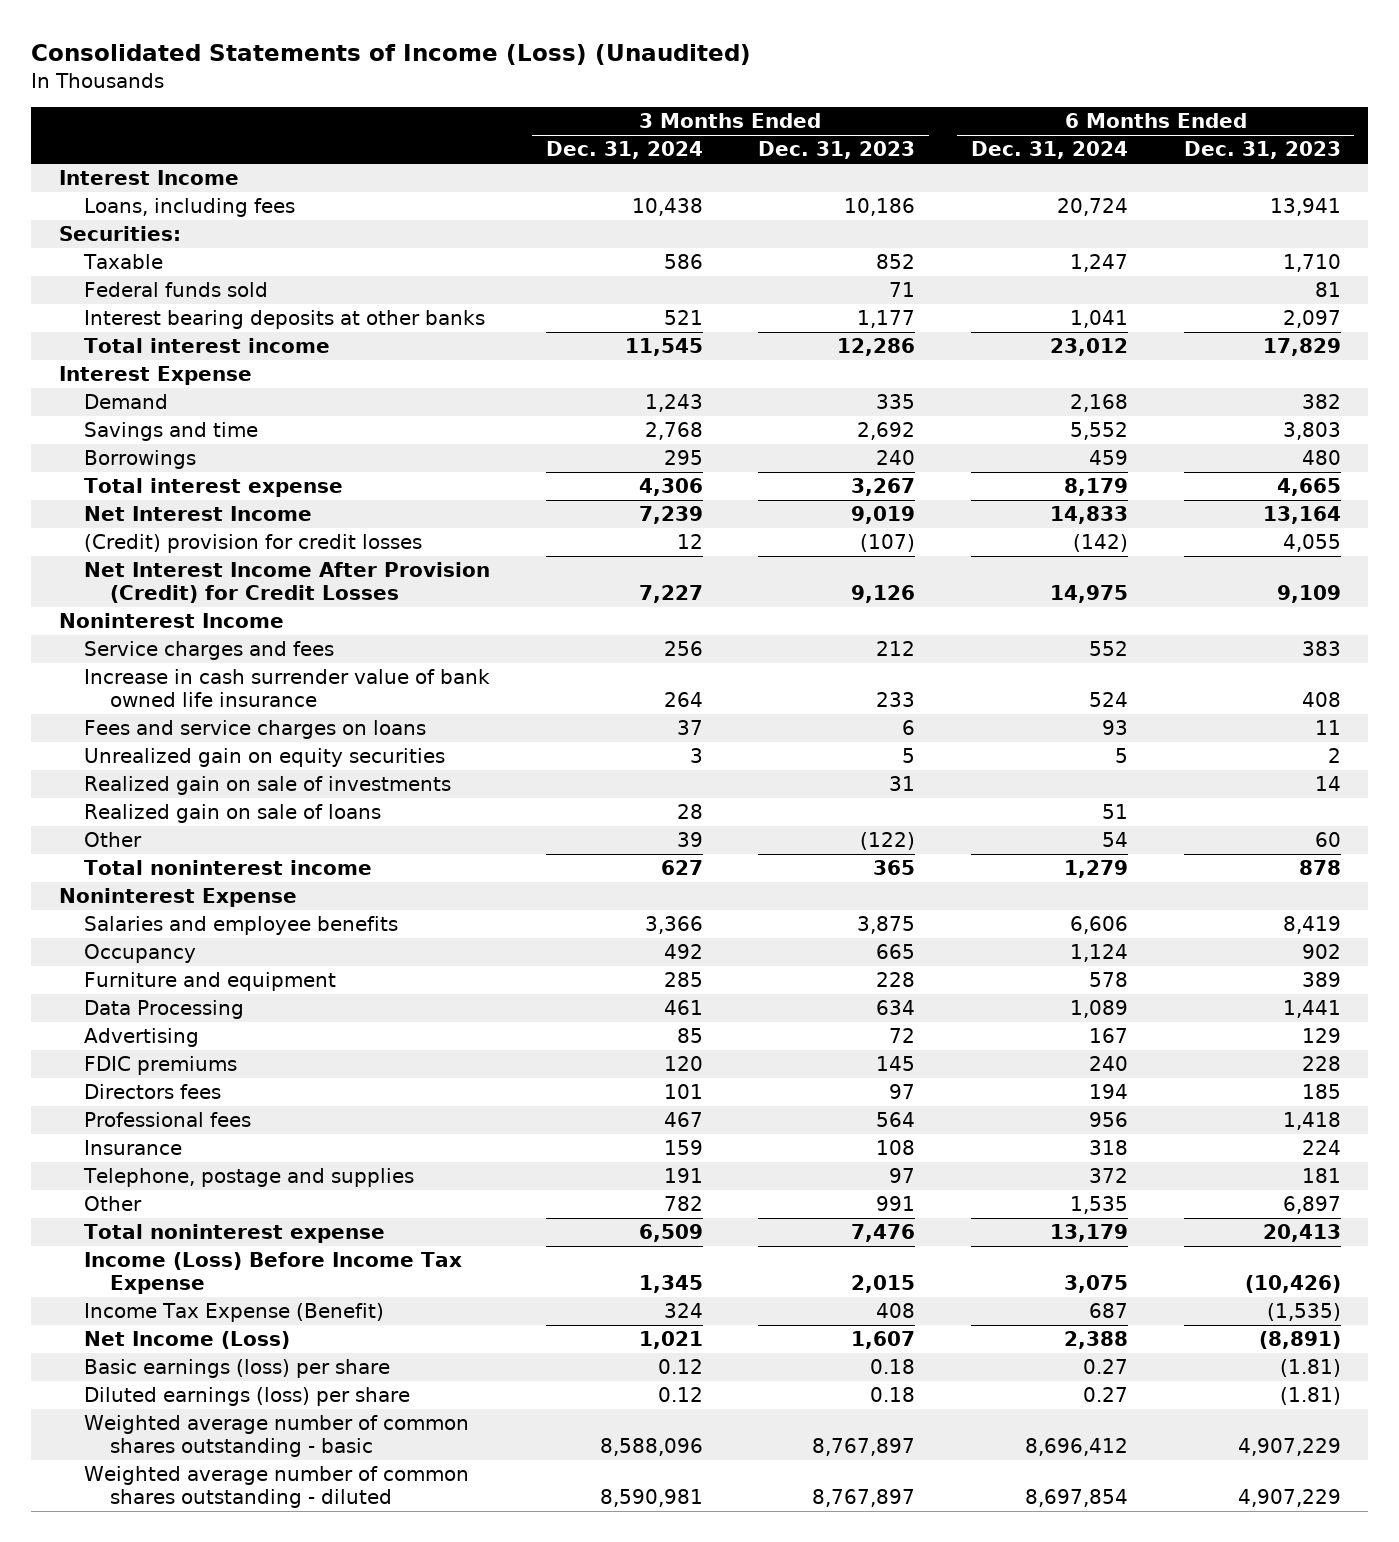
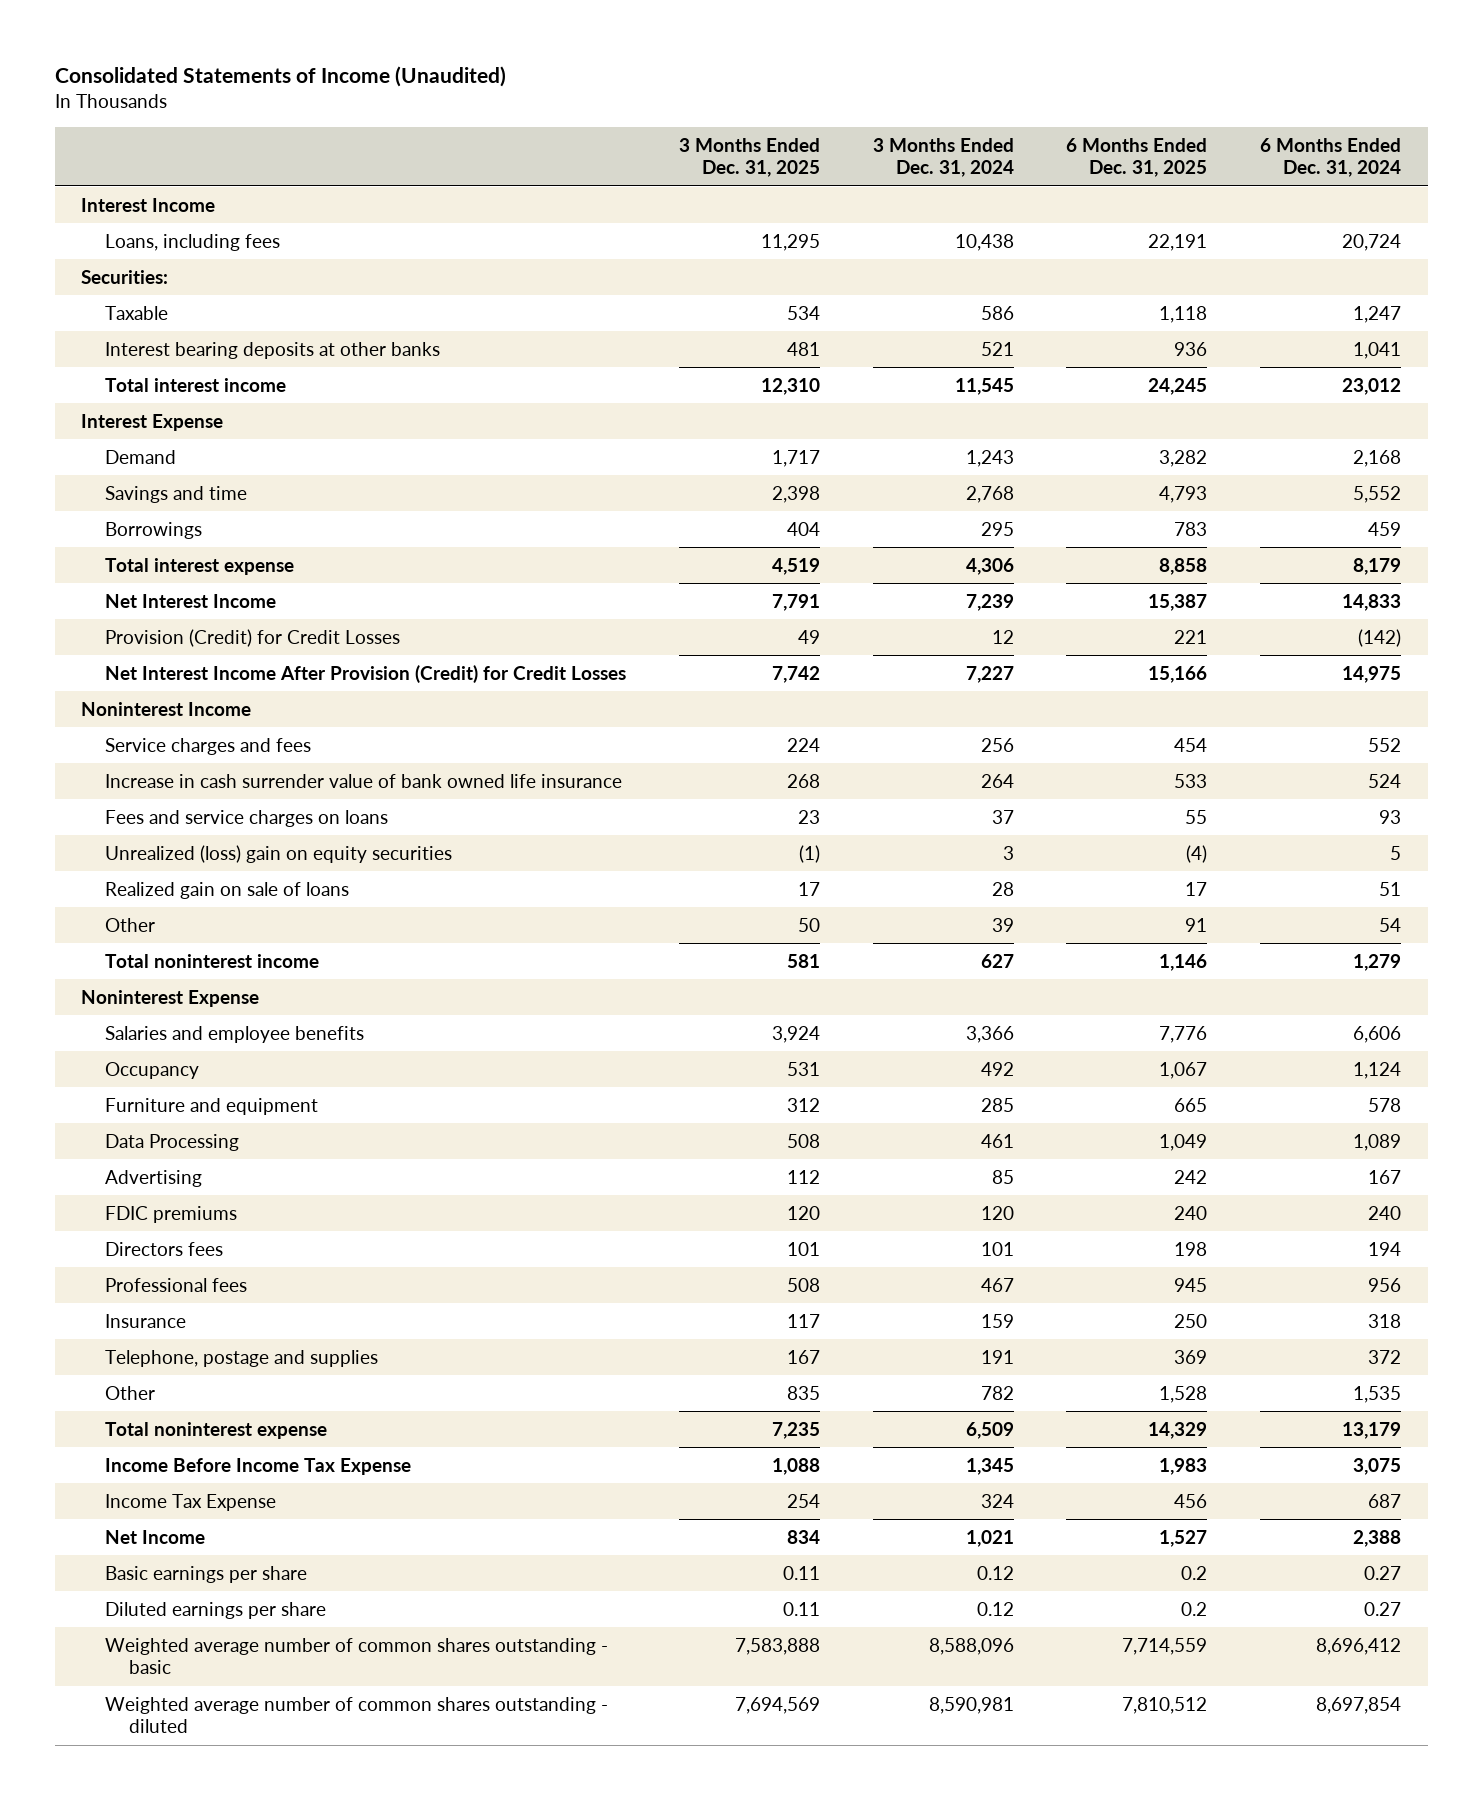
- Consolidated Statements of Income (Loss) (Unaudited)
+ Consolidated Statements of Income (Unaudited)
- | 3 Months Ended Dec. 31, 2024 | 3 Months Ended Dec. 31, 2023 | 6 Months Ended Dec. 31, 2024 | 6 Months Ended Dec. 31, 2023
+ | 3 Months Ended Dec. 31, 2025 | 3 Months Ended Dec. 31, 2024 | 6 Months Ended Dec. 31, 2025 | 6 Months Ended Dec. 31, 2024
- Federal funds sold | | 71 | | 81
- (Credit) provision for credit losses | 12 | (107) | (142) | 4,055
+ Provision (Credit) for Credit Losses | 49 | 12 | 221 | (142)
- Unrealized gain on equity securities | 3 | 5 | 5 | 2
- Realized gain on sale of investments | | 31 | | 14
+ Unrealized (loss) gain on equity securities | (1) | 3 | (4) | 5
- Income (Loss) Before Income Tax Expense | 1,345 | 2,015 | 3,075 | (10,426)
- Income Tax Expense (Benefit) | 324 | 408 | 687 | (1,535)
- Net Income (Loss) | 1,021 | 1,607 | 2,388 | (8,891)
- Basic earnings (loss) per share | 0.12 | 0.18 | 0.27 | (1.81)
- Diluted earnings (loss) per share | 0.12 | 0.18 | 0.27 | (1.81)
+ Income Before Income Tax Expense | 1,088 | 1,345 | 1,983 | 3,075
+ Income Tax Expense | 254 | 324 | 456 | 687
+ Net Income | 834 | 1,021 | 1,527 | 2,388
+ Basic earnings per share | 0.11 | 0.12 | 0.2 | 0.27
+ Diluted earnings per share | 0.11 | 0.12 | 0.2 | 0.27

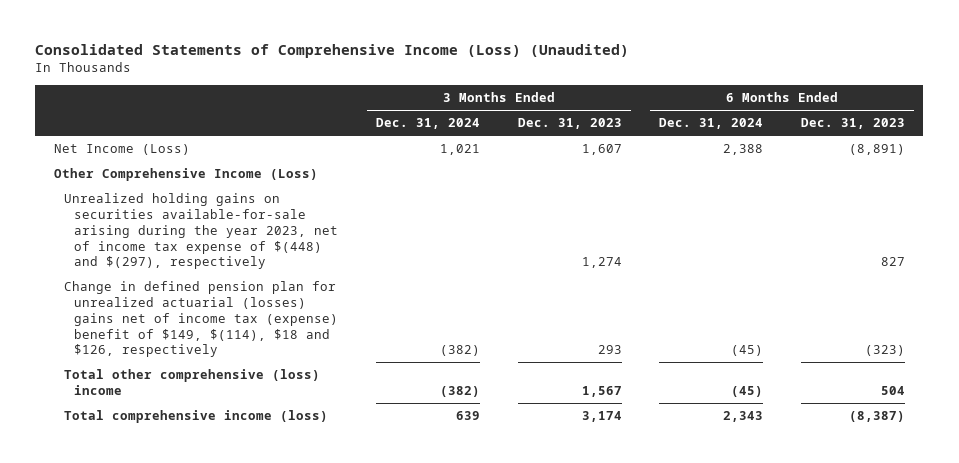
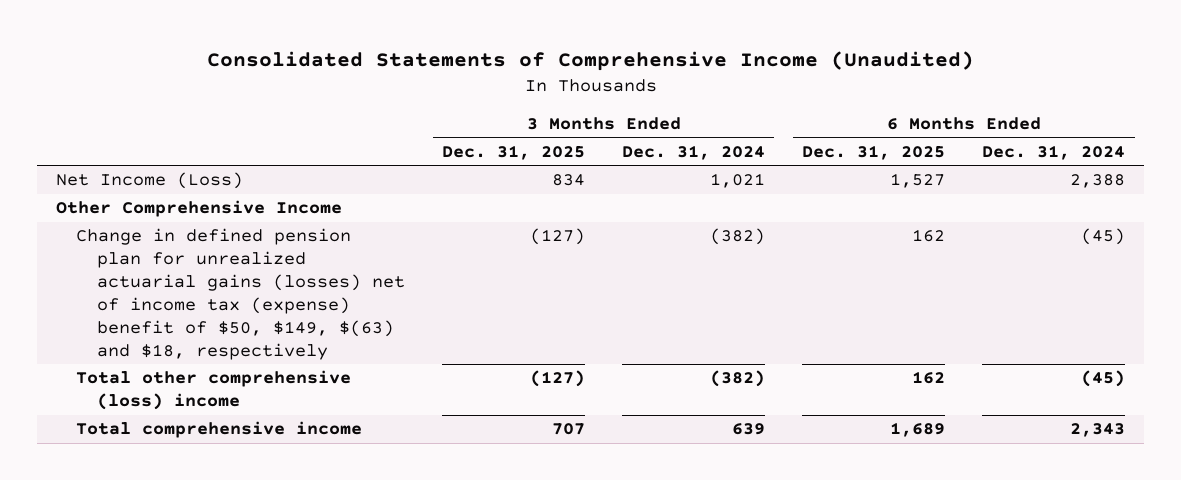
- Consolidated Statements of Comprehensive Income (Loss) (Unaudited)
+ Consolidated Statements of Comprehensive Income (Unaudited)
- | 3 Months Ended Dec. 31, 2024 | 3 Months Ended Dec. 31, 2023 | 6 Months Ended Dec. 31, 2024 | 6 Months Ended Dec. 31, 2023
+ | 3 Months Ended Dec. 31, 2025 | 3 Months Ended Dec. 31, 2024 | 6 Months Ended Dec. 31, 2025 | 6 Months Ended Dec. 31, 2024
- Other Comprehensive Income (Loss)
- Unrealized holding gains on securities available-for-sale arising during the year 2023, net of income tax expense of $(448) and $(297), respectively | | 1,274 | | 827
- Change in defined pension plan for unrealized actuarial (losses) gains net of income tax (expense) benefit of $149, $(114), $18 and $126, respectively | (382) | 293 | (45) | (323)
+ Other Comprehensive Income
+ Change in defined pension plan for unrealized actuarial gains (losses) net of income tax (expense) benefit of $50, $149, $(63) and $18, respectively | (127) | (382) | 162 | (45)
- Total comprehensive income (loss) | 639 | 3,174 | 2,343 | (8,387)
+ Total comprehensive income | 707 | 639 | 1,689 | 2,343

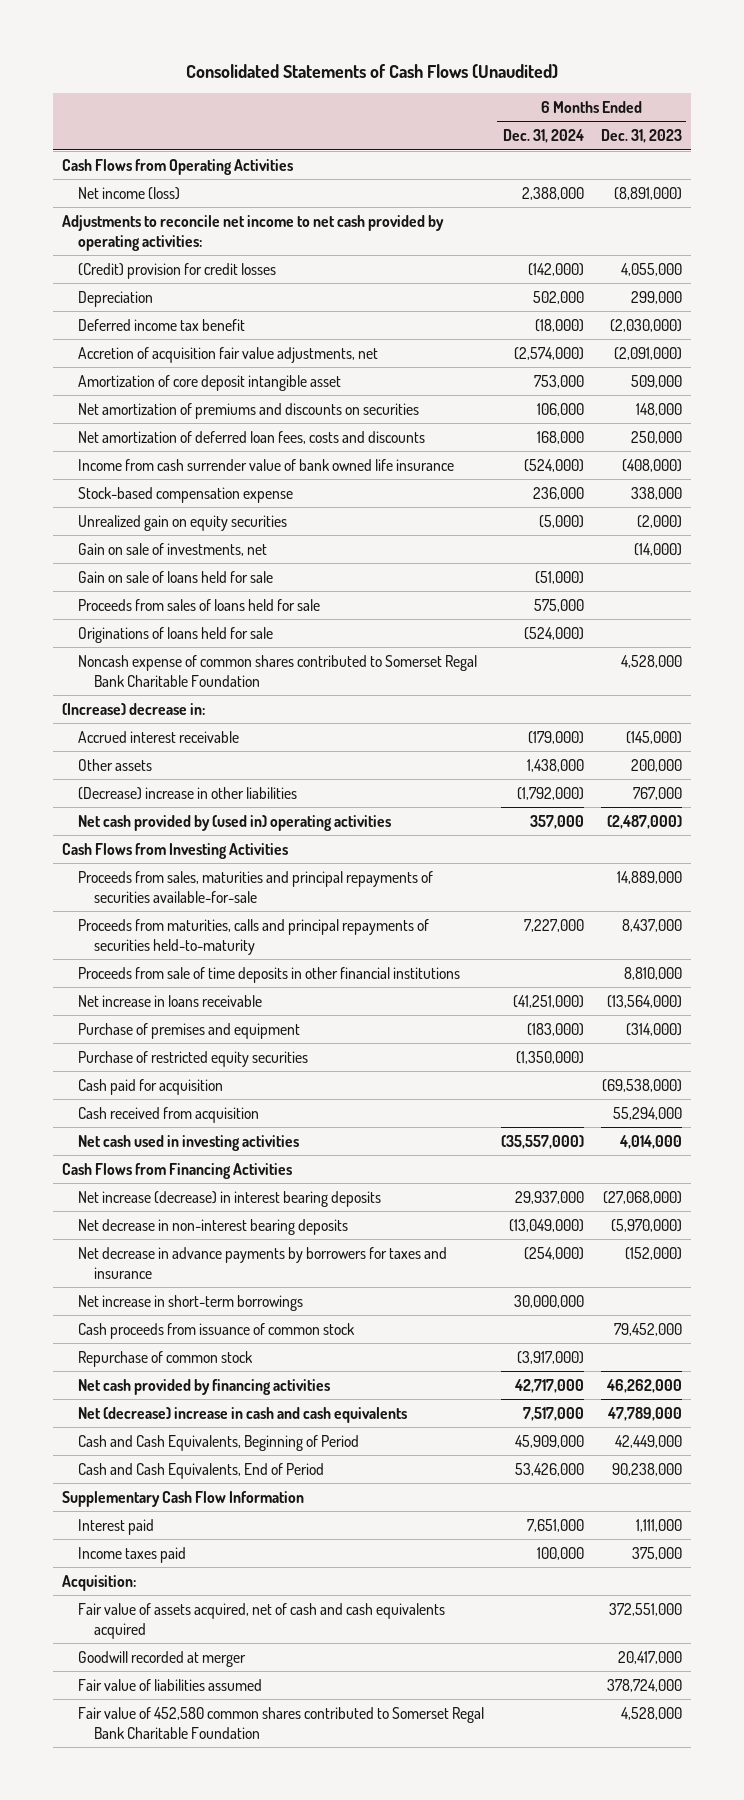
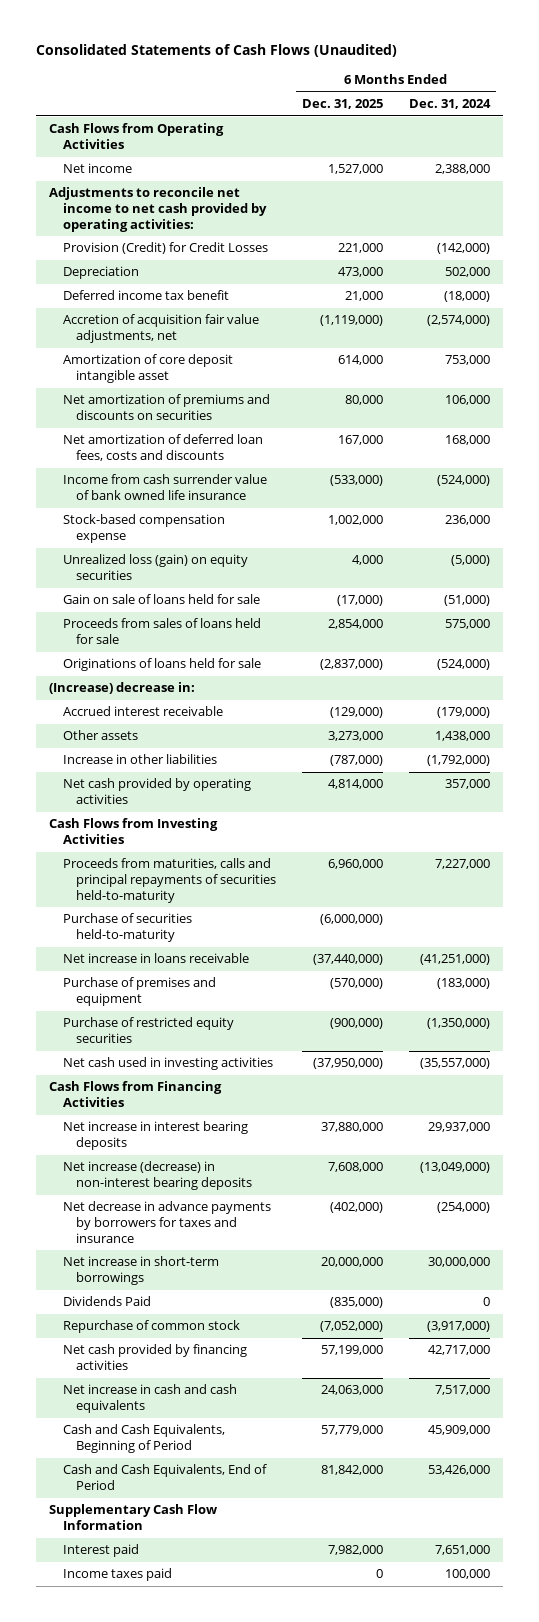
- | 6 Months Ended Dec. 31, 2024 | 6 Months Ended Dec. 31, 2023
+ | 6 Months Ended Dec. 31, 2025 | 6 Months Ended Dec. 31, 2024
- Net income (loss) | 2,388,000 | (8,891,000)
+ Net income | 1,527,000 | 2,388,000
- (Credit) provision for credit losses | (142,000) | 4,055,000
+ Provision (Credit) for Credit Losses | 221,000 | (142,000)
- Unrealized gain on equity securities | (5,000) | (2,000)
- Gain on sale of investments, net | | (14,000)
+ Unrealized loss (gain) on equity securities | 4,000 | (5,000)
- Noncash expense of common shares contributed to Somerset Regal Bank Charitable Foundation | | 4,528,000
- (Decrease) increase in other liabilities | (1,792,000) | 767,000
- Net cash provided by (used in) operating activities | 357,000 | (2,487,000)
+ Increase in other liabilities | (787,000) | (1,792,000)
+ Net cash provided by operating activities | 4,814,000 | 357,000
- Proceeds from sales, maturities and principal repayments of securities available-for-sale | | 14,889,000
- Proceeds from sale of time deposits in other financial institutions | | 8,810,000
+ Purchase of securities held-to-maturity | (6,000,000) |
- Cash paid for acquisition | | (69,538,000)
- Cash received from acquisition | | 55,294,000
- Net increase (decrease) in interest bearing deposits | 29,937,000 | (27,068,000)
- Net decrease in non-interest bearing deposits | (13,049,000) | (5,970,000)
+ Net increase in interest bearing deposits | 37,880,000 | 29,937,000
+ Net increase (decrease) in non-interest bearing deposits | 7,608,000 | (13,049,000)
- Cash proceeds from issuance of common stock | | 79,452,000
+ Dividends Paid | (835,000) | 0
- Net (decrease) increase in cash and cash equivalents | 7,517,000 | 47,789,000
+ Net increase in cash and cash equivalents | 24,063,000 | 7,517,000
- Acquisition:
- Fair value of assets acquired, net of cash and cash equivalents acquired | | 372,551,000
- Goodwill recorded at merger | | 20,417,000
- Fair value of liabilities assumed | | 378,724,000
- Fair value of 452,580 common shares contributed to Somerset Regal Bank Charitable Foundation | | 4,528,000

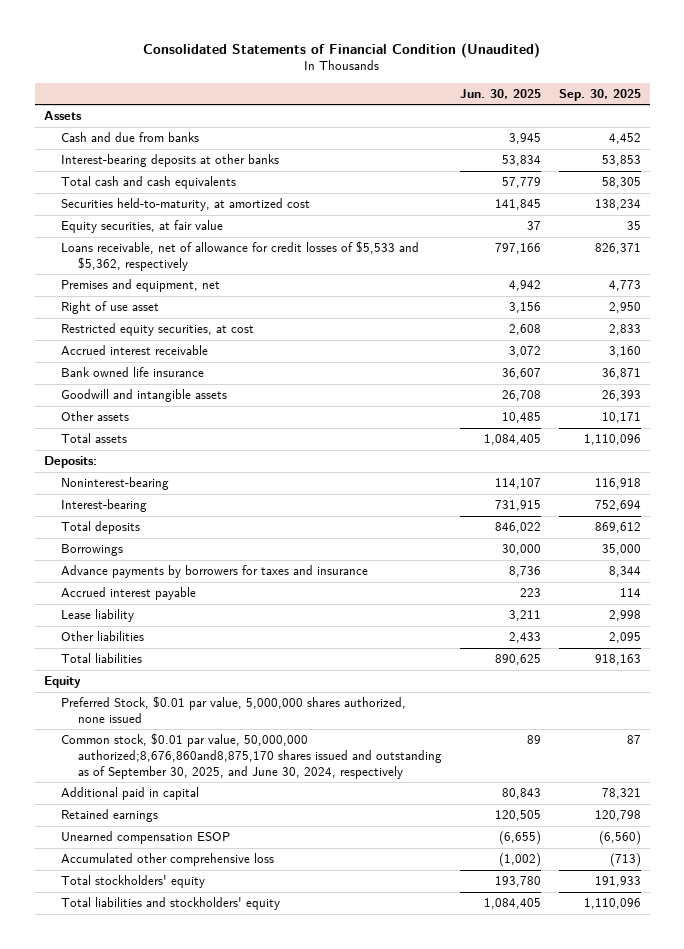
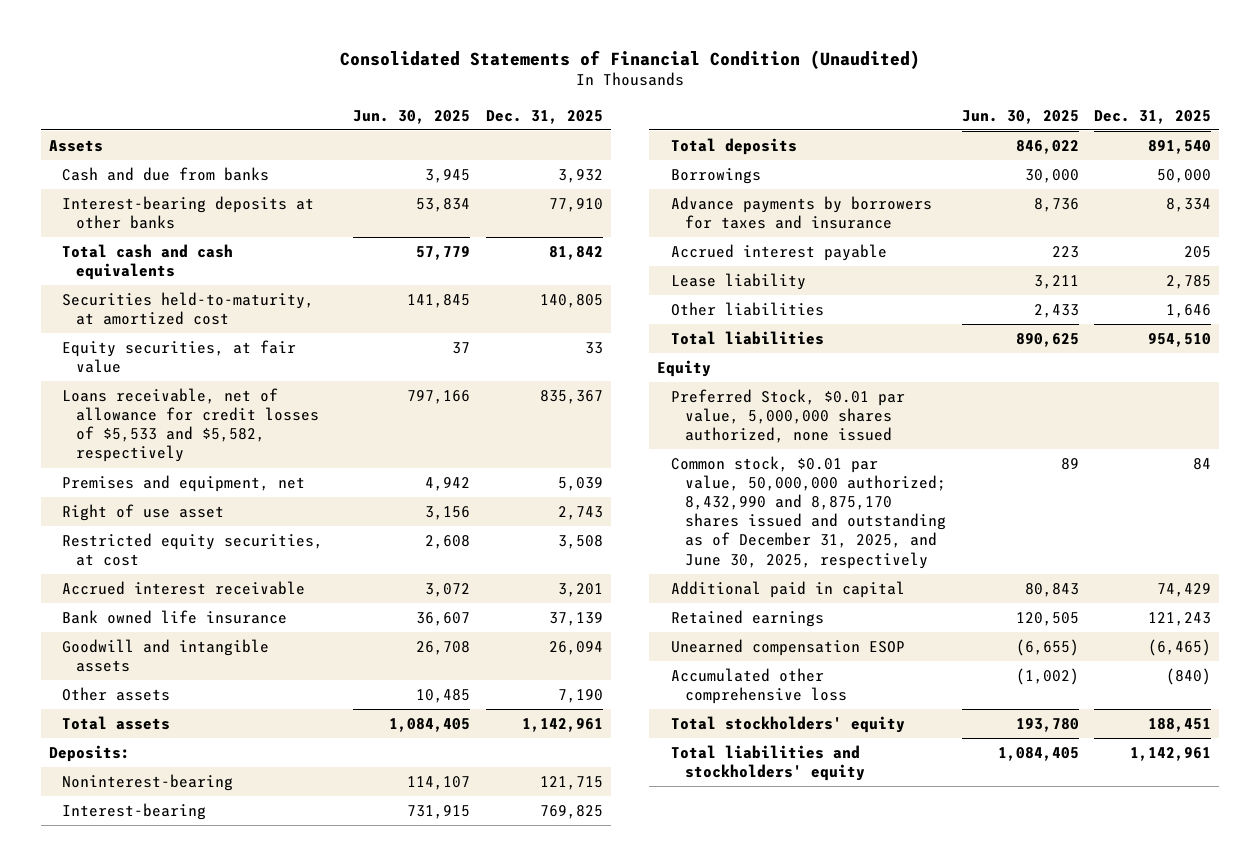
- | Jun. 30, 2025 | Sep. 30, 2025
+ | Jun. 30, 2025 | Dec. 31, 2025
- Loans receivable, net of allowance for credit losses of $5,533 and $5,362, respectively | 797,166 | 826,371
+ Loans receivable, net of allowance for credit losses of $5,533 and $5,582, respectively | 797,166 | 835,367
- Common stock, $0.01 par value, 50,000,000 authorized;8,676,860and8,875,170 shares issued and outstanding as of September 30, 2025, and June 30, 2024, respectively | 89 | 87
+ Common stock, $0.01 par value, 50,000,000 authorized; 8,432,990 and 8,875,170 shares issued and outstanding as of December 31, 2025, and June 30, 2025, respectively | 89 | 84

